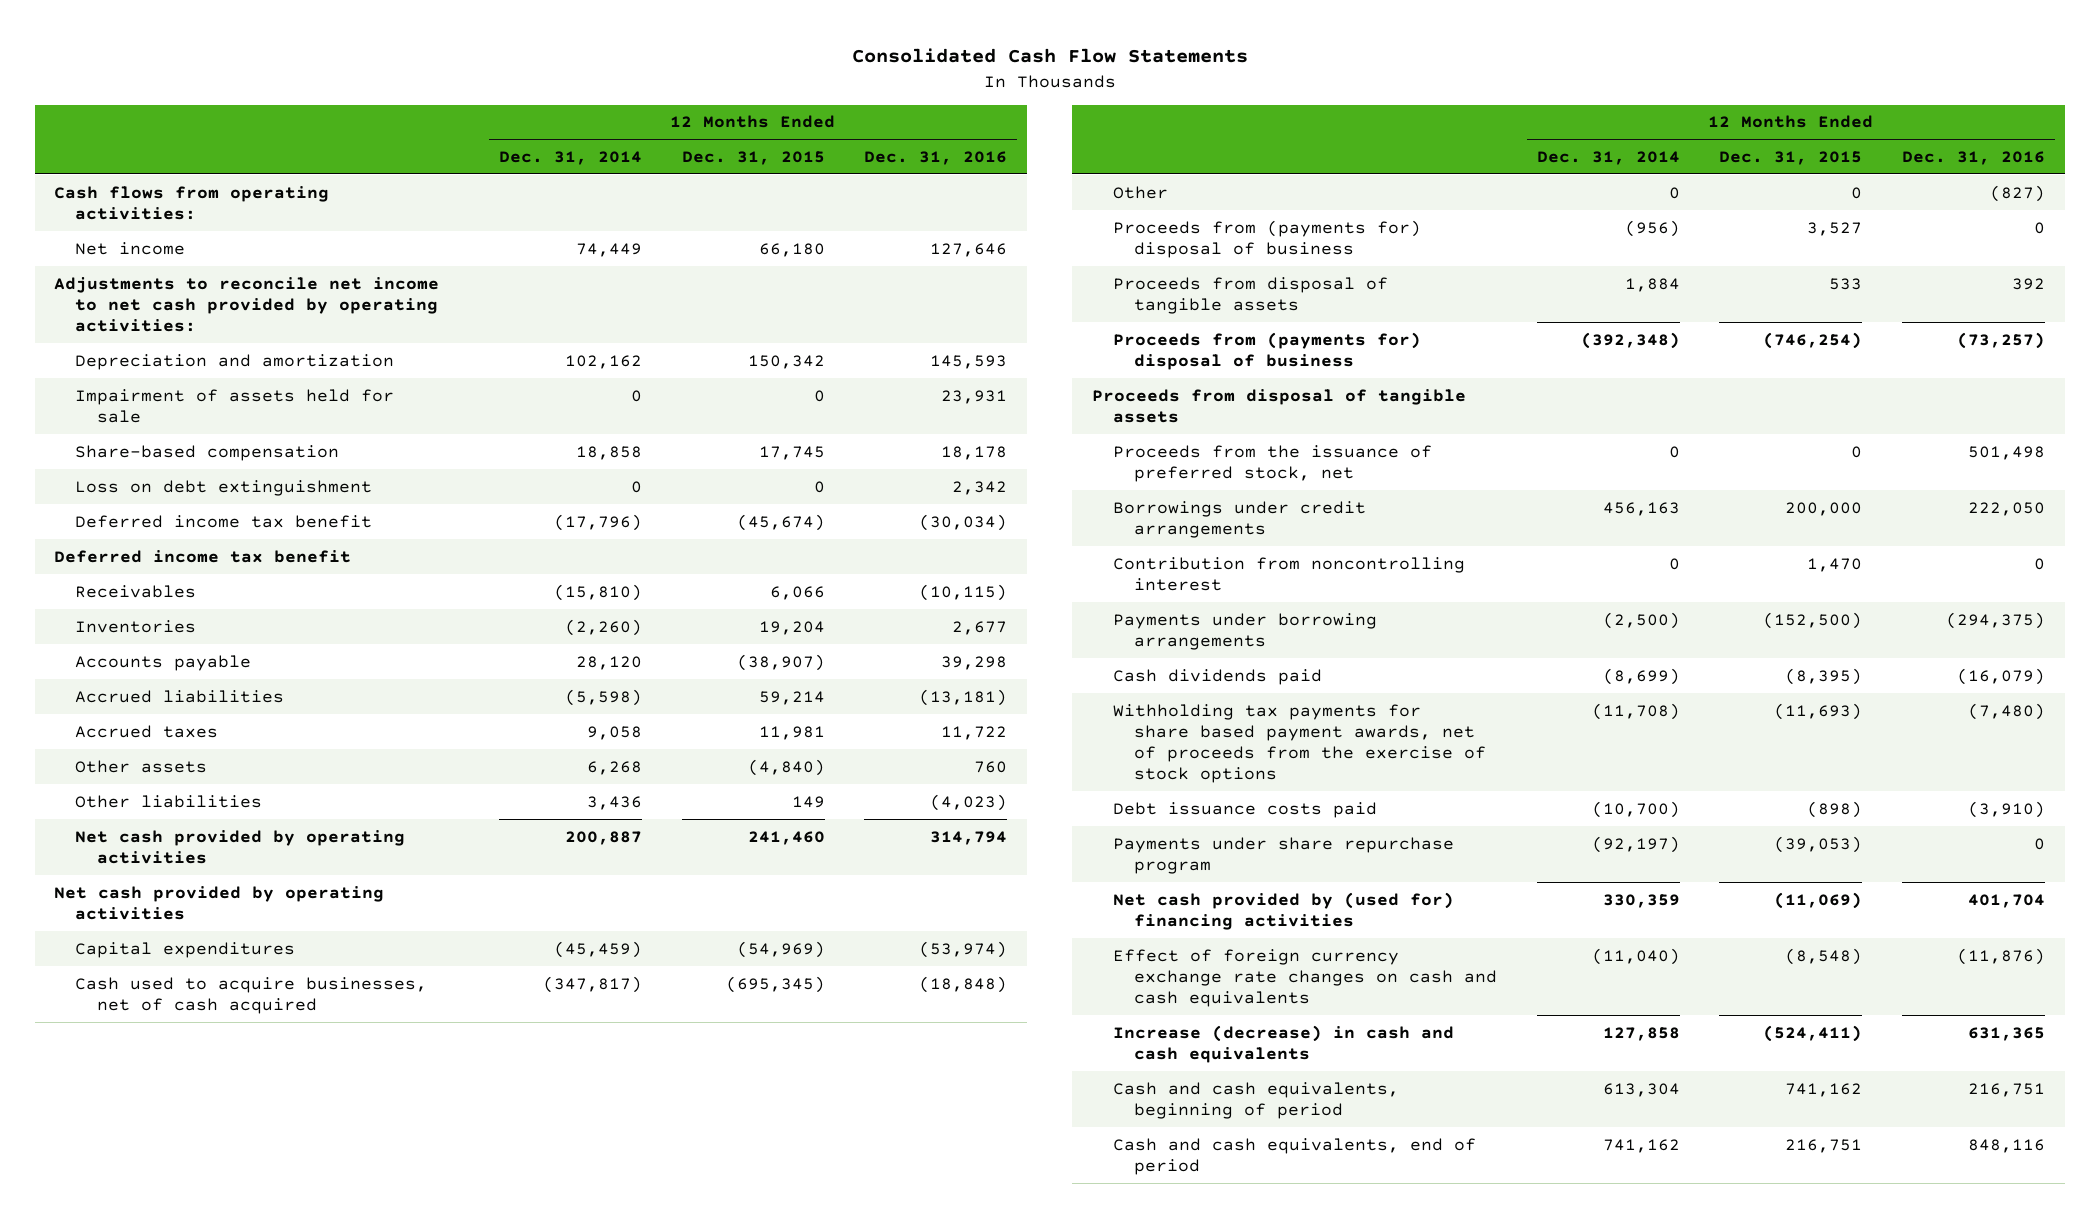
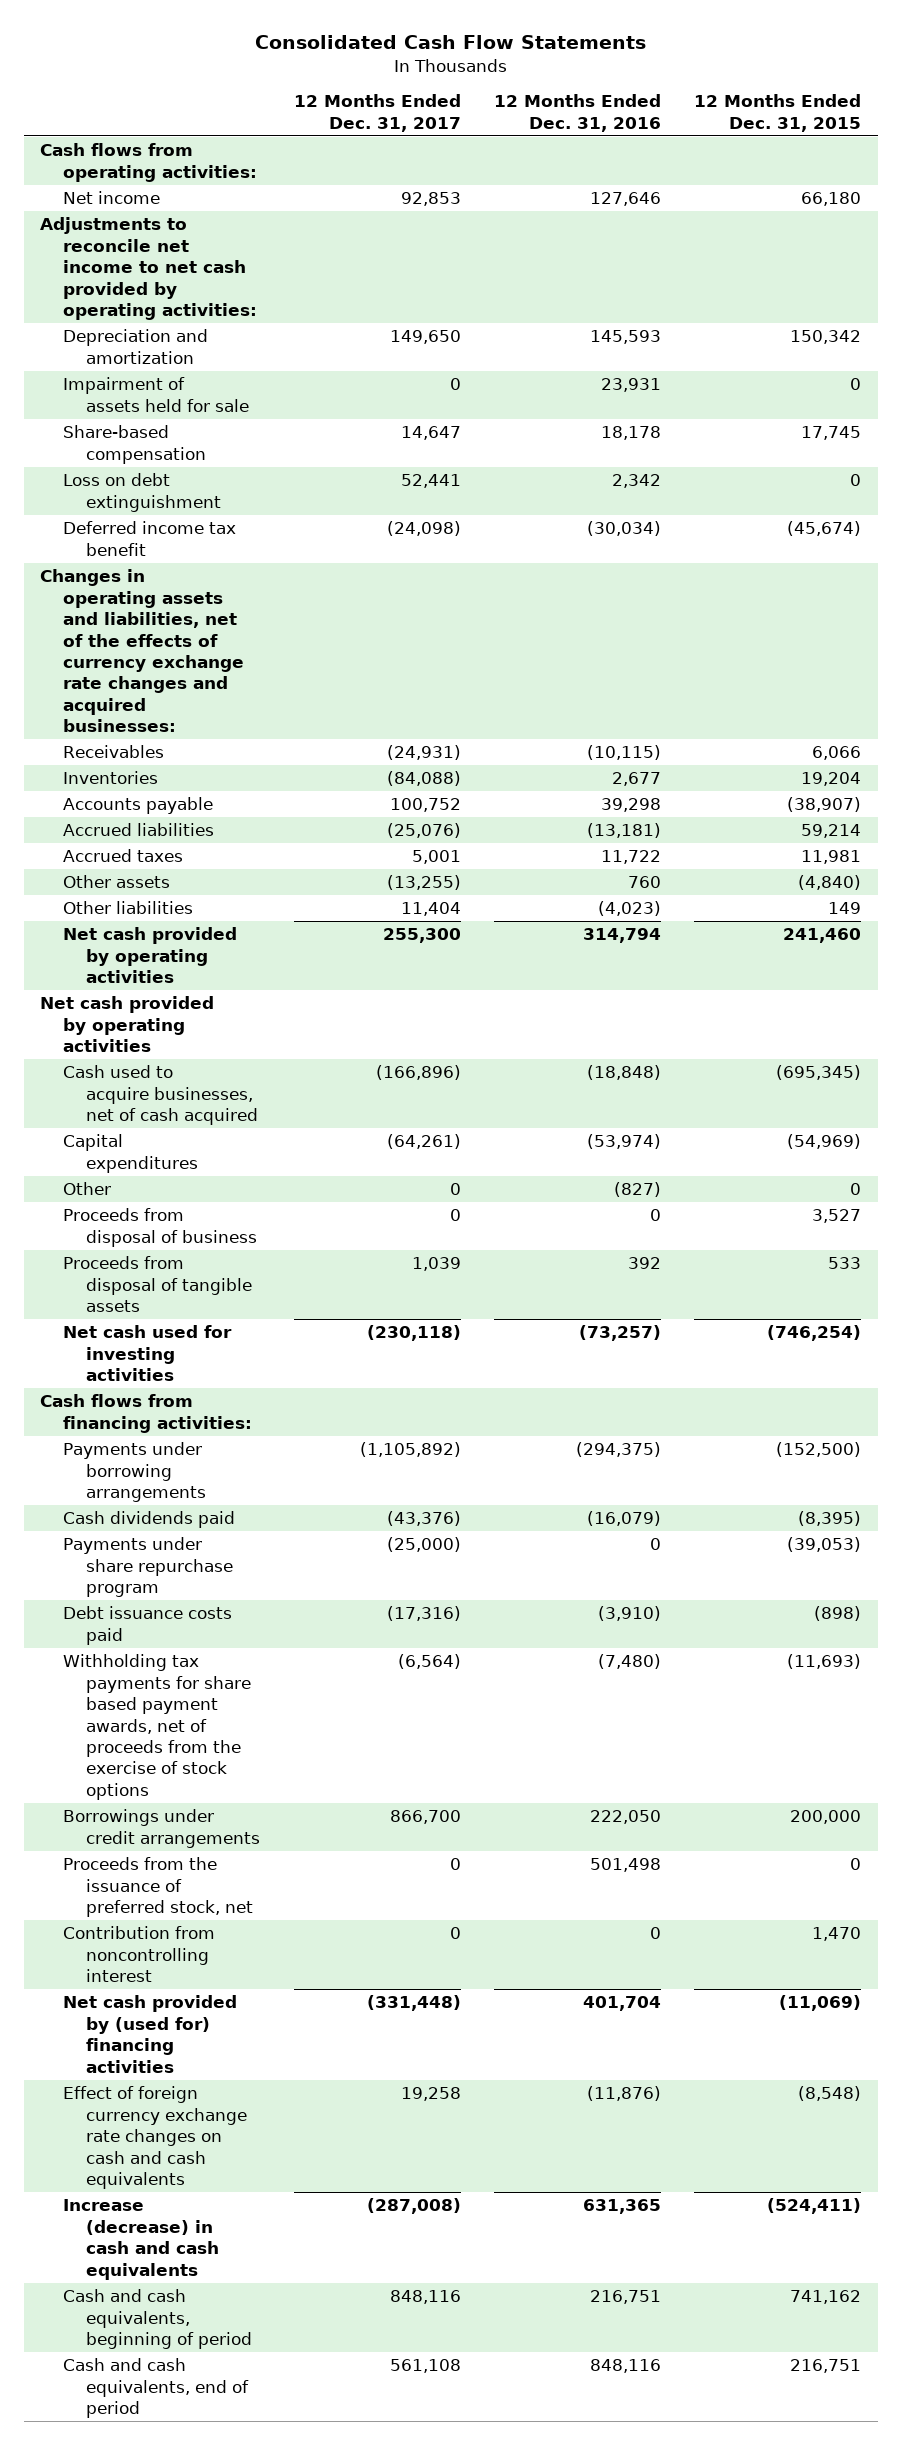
- | 12 Months Ended Dec. 31, 2014 | 12 Months Ended Dec. 31, 2015 | 12 Months Ended Dec. 31, 2016
+ | 12 Months Ended Dec. 31, 2017 | 12 Months Ended Dec. 31, 2016 | 12 Months Ended Dec. 31, 2015
- Deferred income tax benefit
+ Changes in operating assets and liabilities, net of the effects of currency exchange rate changes and acquired businesses:
moved down: Capital expenditures | (64,261) | (53,974) | (54,969)
- Proceeds from (payments for) disposal of business | (956) | 3,527 | 0
+ Proceeds from disposal of business | 0 | 0 | 3,527
- Proceeds from (payments for) disposal of business | (392,348) | (746,254) | (73,257)
- Proceeds from disposal of tangible assets
+ Net cash used for investing activities | (230,118) | (73,257) | (746,254)
+ Cash flows from financing activities:
moved down: Debt issuance costs paid | (17,316) | (3,910) | (898)
moved down: Withholding tax payments for share based payment awards, net of proceeds from the exercise of stock options | (6,564) | (7,480) | (11,693)
moved down: Borrowings under credit arrangements | 866,700 | 222,050 | 200,000
moved down: Proceeds from the issuance of preferred stock, net | 0 | 501,498 | 0
moved down: Contribution from noncontrolling interest | 0 | 0 | 1,470

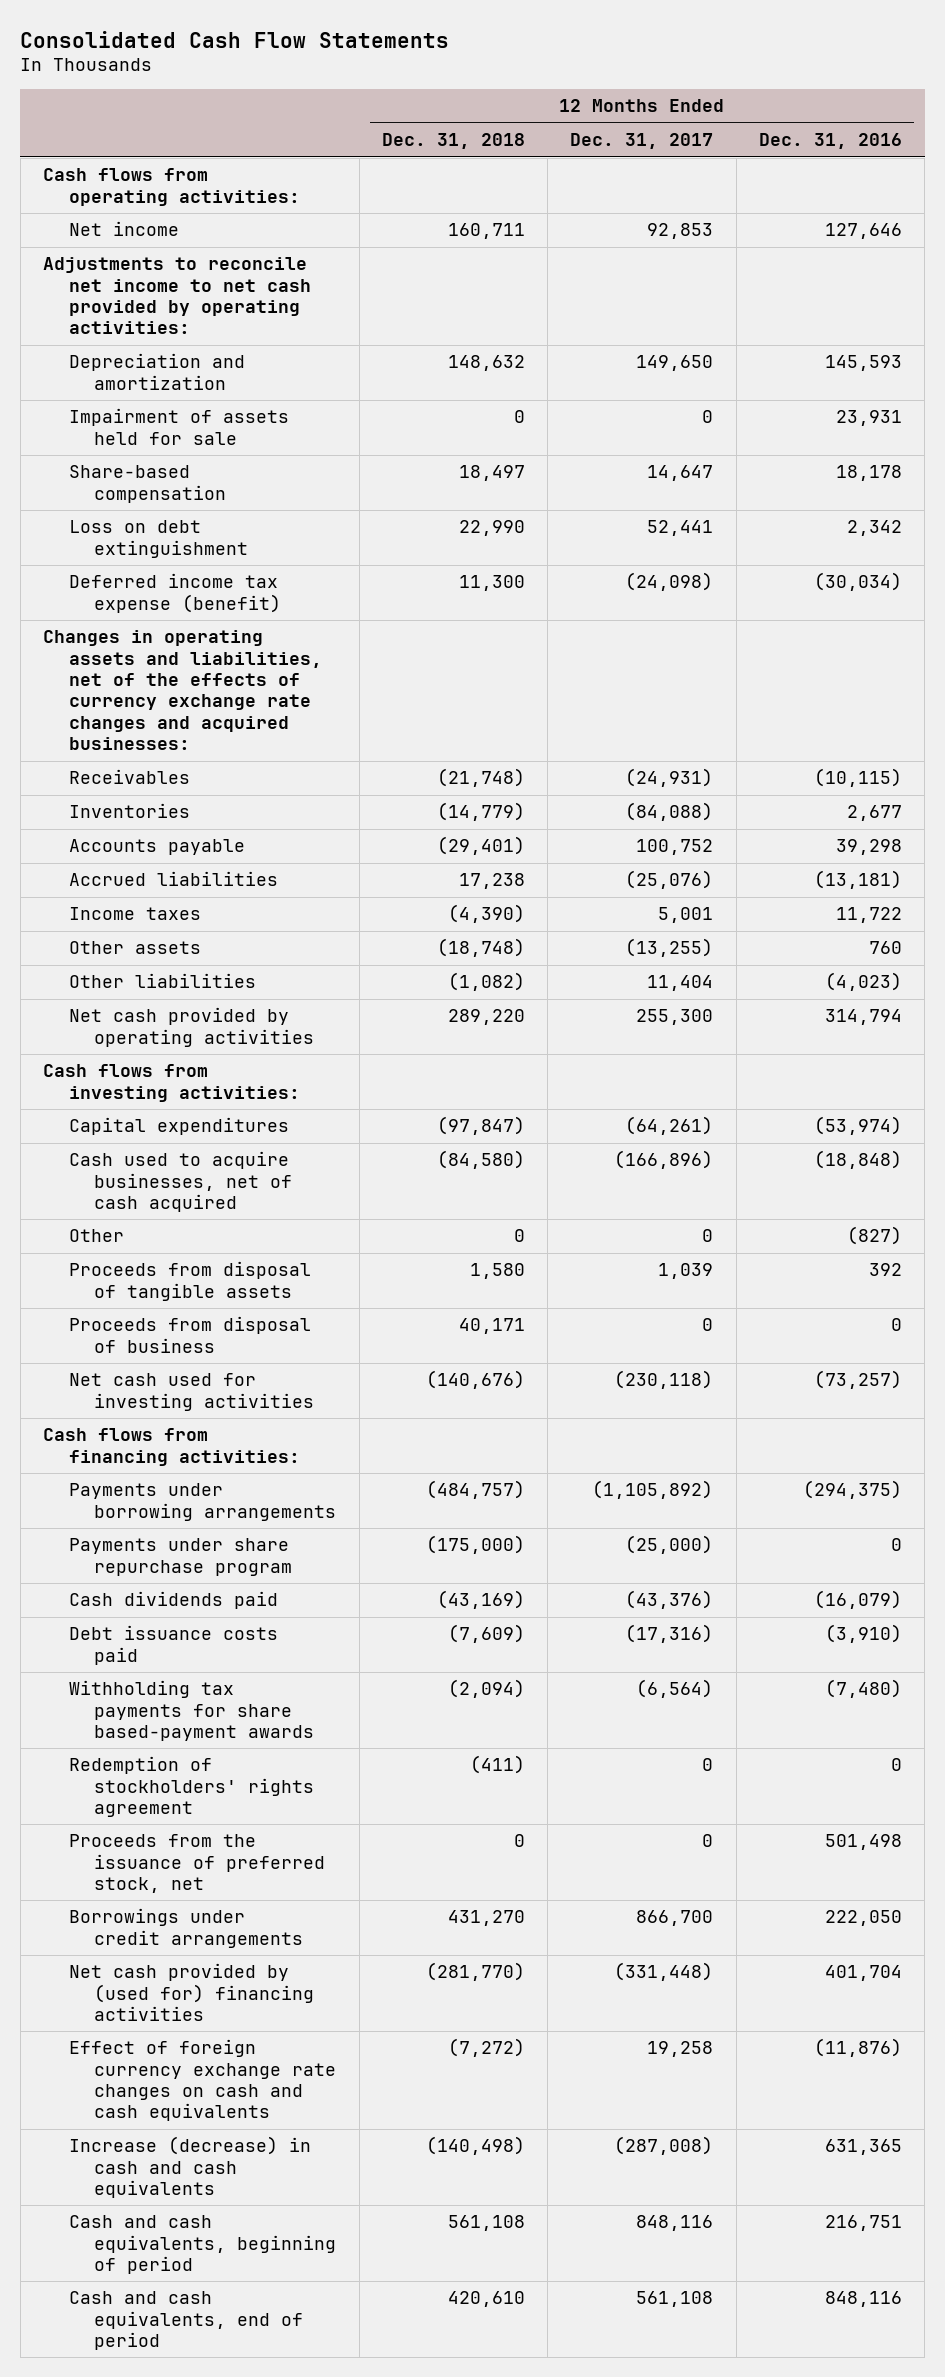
- | 12 Months Ended Dec. 31, 2017 | 12 Months Ended Dec. 31, 2016 | 12 Months Ended Dec. 31, 2015
+ | 12 Months Ended Dec. 31, 2018 | 12 Months Ended Dec. 31, 2017 | 12 Months Ended Dec. 31, 2016
- Deferred income tax benefit | (24,098) | (30,034) | (45,674)
+ Deferred income tax expense (benefit) | 11,300 | (24,098) | (30,034)
- Accrued taxes | 5,001 | 11,722 | 11,981
+ Income taxes | (4,390) | 5,001 | 11,722
- Net cash provided by operating activities
+ Cash flows from investing activities:
moved down: Cash used to acquire businesses, net of cash acquired | (84,580) | (166,896) | (18,848)
moved down: Proceeds from disposal of business | 40,171 | 0 | 0
moved down: Cash dividends paid | (43,169) | (43,376) | (16,079)
- Withholding tax payments for share based payment awards, net of proceeds from the exercise of stock options | (6,564) | (7,480) | (11,693)
+ Withholding tax payments for share based-payment awards | (2,094) | (6,564) | (7,480)
+ Redemption of stockholders' rights agreement | (411) | 0 | 0
- Contribution from noncontrolling interest | 0 | 0 | 1,470
moved down: Borrowings under credit arrangements | 431,270 | 866,700 | 222,050

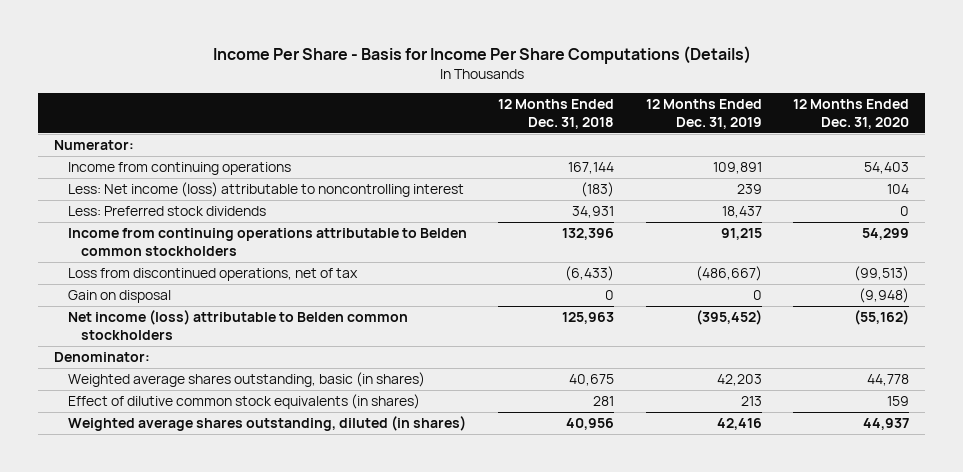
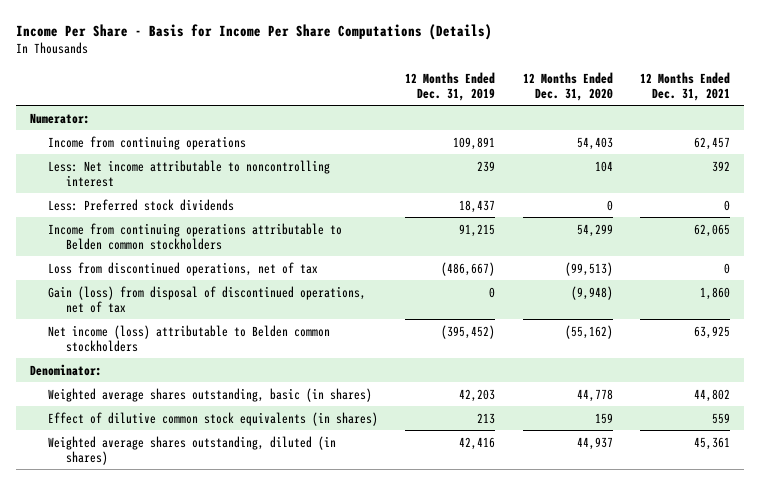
- | 12 Months Ended Dec. 31, 2018 | 12 Months Ended Dec. 31, 2019 | 12 Months Ended Dec. 31, 2020
+ | 12 Months Ended Dec. 31, 2019 | 12 Months Ended Dec. 31, 2020 | 12 Months Ended Dec. 31, 2021
- Less: Net income (loss) attributable to noncontrolling interest | (183) | 239 | 104
+ Less: Net income attributable to noncontrolling interest | 239 | 104 | 392
- Gain on disposal | 0 | 0 | (9,948)
+ Gain (loss) from disposal of discontinued operations, net of tax | 0 | (9,948) | 1,860

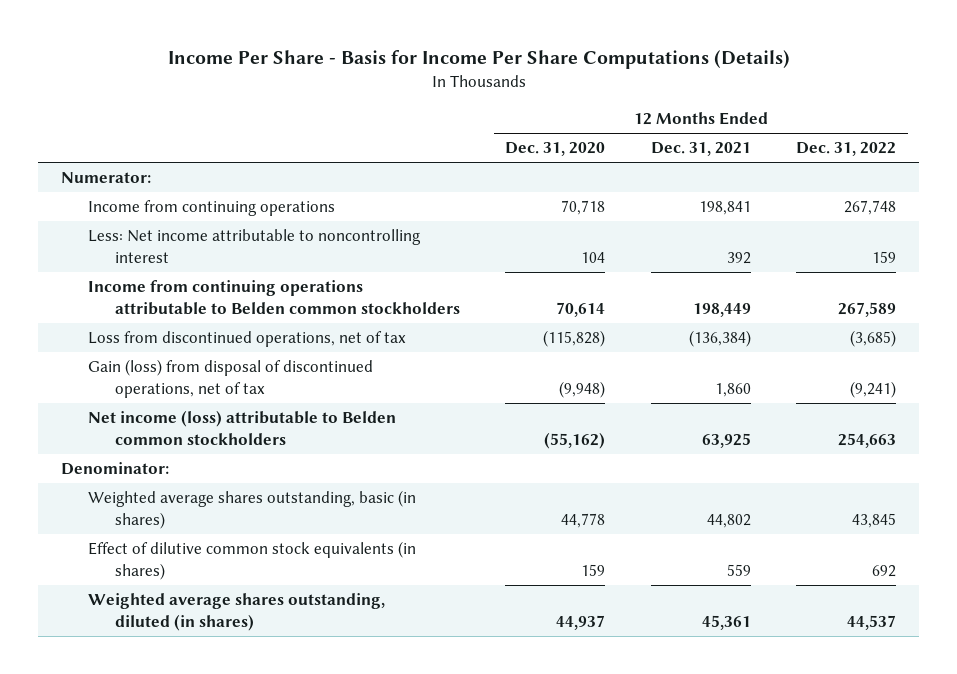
- | 12 Months Ended Dec. 31, 2019 | 12 Months Ended Dec. 31, 2020 | 12 Months Ended Dec. 31, 2021
+ | 12 Months Ended Dec. 31, 2020 | 12 Months Ended Dec. 31, 2021 | 12 Months Ended Dec. 31, 2022
- Income from continuing operations | 109,891 | 54,403 | 62,457
+ Income from continuing operations | 70,718 | 198,841 | 267,748
- Less: Preferred stock dividends | 18,437 | 0 | 0
- Income from continuing operations attributable to Belden common stockholders | 91,215 | 54,299 | 62,065
- Loss from discontinued operations, net of tax | (486,667) | (99,513) | 0
+ Income from continuing operations attributable to Belden common stockholders | 70,614 | 198,449 | 267,589
+ Loss from discontinued operations, net of tax | (115,828) | (136,384) | (3,685)

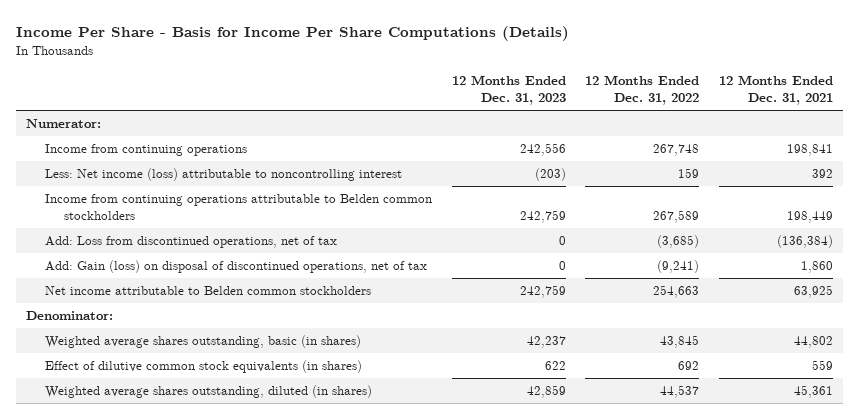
- | 12 Months Ended Dec. 31, 2020 | 12 Months Ended Dec. 31, 2021 | 12 Months Ended Dec. 31, 2022
+ | 12 Months Ended Dec. 31, 2023 | 12 Months Ended Dec. 31, 2022 | 12 Months Ended Dec. 31, 2021
- Less: Net income attributable to noncontrolling interest | 104 | 392 | 159
+ Less: Net income (loss) attributable to noncontrolling interest | (203) | 159 | 392
- Loss from discontinued operations, net of tax | (115,828) | (136,384) | (3,685)
- Gain (loss) from disposal of discontinued operations, net of tax | (9,948) | 1,860 | (9,241)
- Net income (loss) attributable to Belden common stockholders | (55,162) | 63,925 | 254,663
+ Add: Loss from discontinued operations, net of tax | 0 | (3,685) | (136,384)
+ Add: Gain (loss) on disposal of discontinued operations, net of tax | 0 | (9,241) | 1,860
+ Net income attributable to Belden common stockholders | 242,759 | 254,663 | 63,925

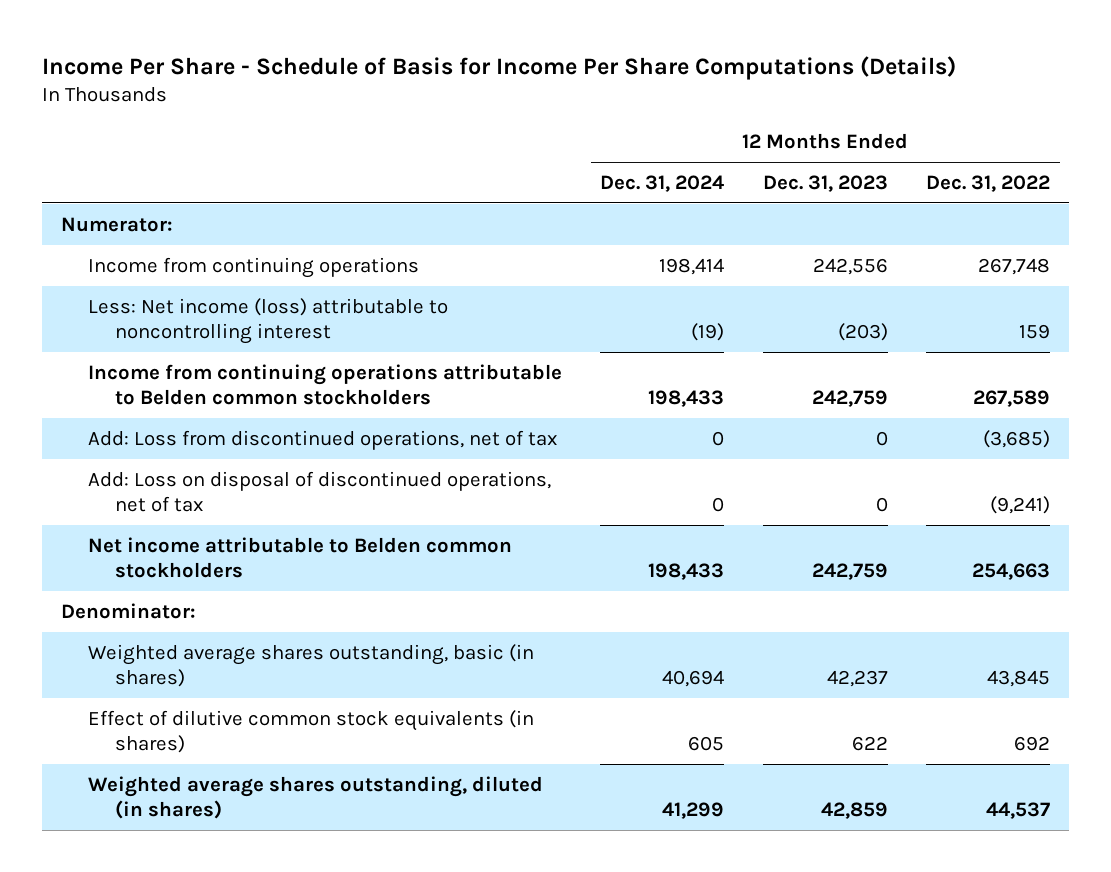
- Income Per Share - Basis for Income Per Share Computations (Details)
+ Income Per Share - Schedule of Basis for Income Per Share Computations (Details)
- | 12 Months Ended Dec. 31, 2023 | 12 Months Ended Dec. 31, 2022 | 12 Months Ended Dec. 31, 2021
+ | 12 Months Ended Dec. 31, 2024 | 12 Months Ended Dec. 31, 2023 | 12 Months Ended Dec. 31, 2022
- Add: Gain (loss) on disposal of discontinued operations, net of tax | 0 | (9,241) | 1,860
+ Add: Loss on disposal of discontinued operations, net of tax | 0 | 0 | (9,241)

